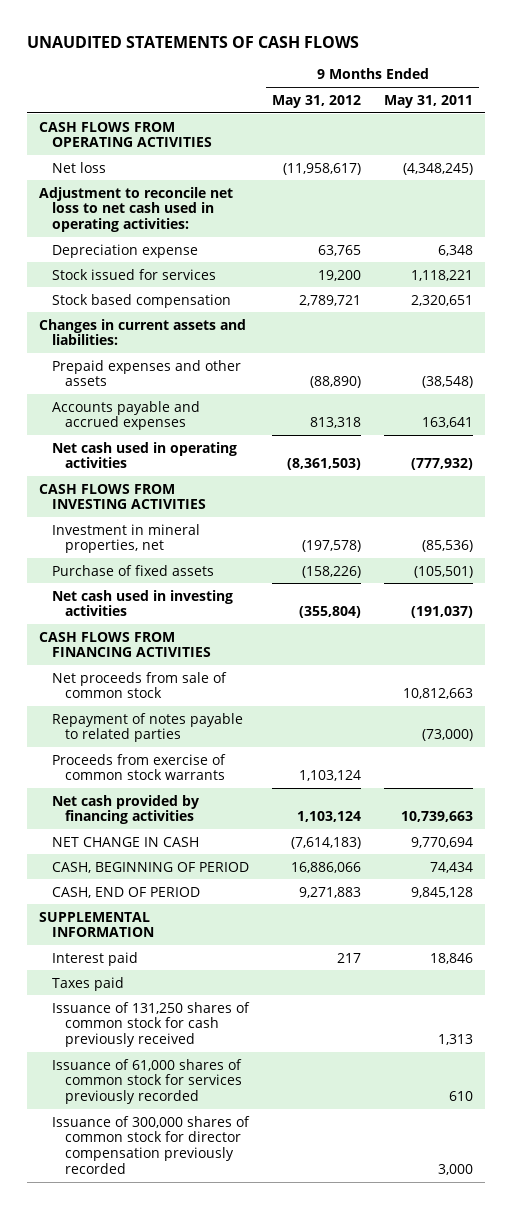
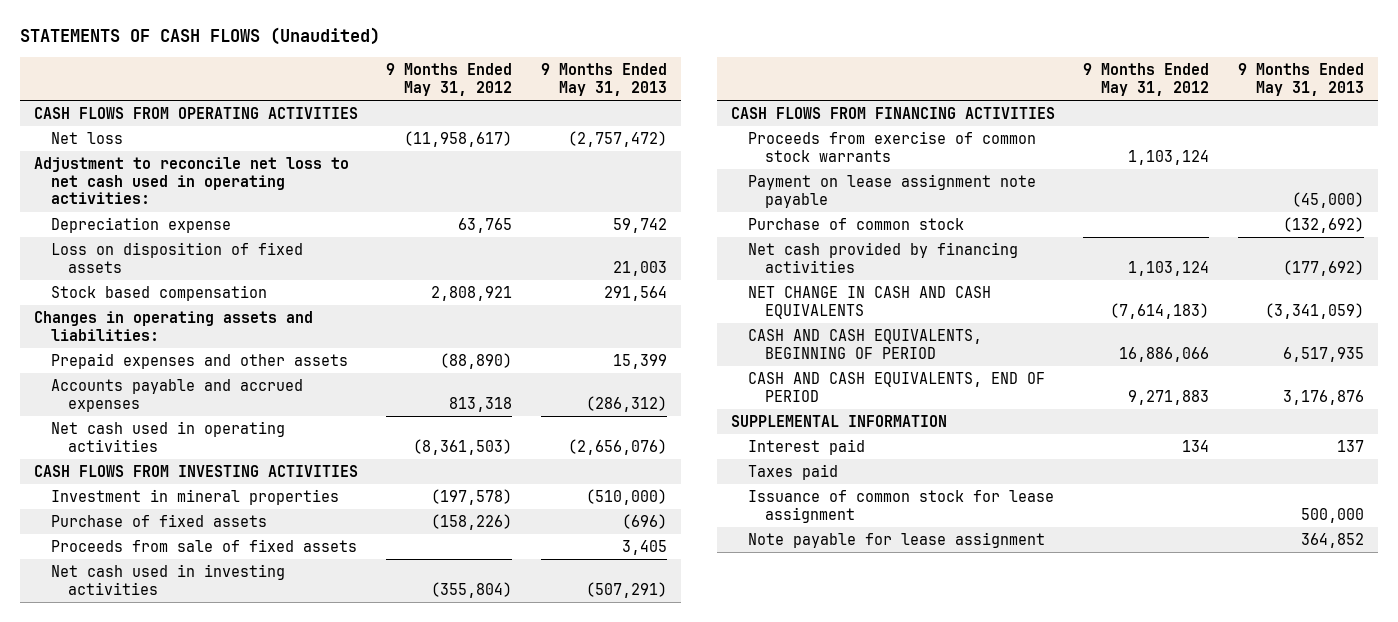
- UNAUDITED STATEMENTS OF CASH FLOWS
+ STATEMENTS OF CASH FLOWS (Unaudited)
- | 9 Months Ended May 31, 2012 | 9 Months Ended May 31, 2011
+ | 9 Months Ended May 31, 2012 | 9 Months Ended May 31, 2013
- Stock issued for services | 19,200 | 1,118,221
- Stock based compensation | 2,789,721 | 2,320,651
- Changes in current assets and liabilities:
+ Loss on disposition of fixed assets | | 21,003
+ Stock based compensation | 2,808,921 | 291,564
+ Changes in operating assets and liabilities:
- Investment in mineral properties, net | (197,578) | (85,536)
+ Investment in mineral properties | (197,578) | (510,000)
+ Proceeds from sale of fixed assets | | 3,405
- Net proceeds from sale of common stock | | 10,812,663
- Repayment of notes payable to related parties | | (73,000)
+ Payment on lease assignment note payable | | (45,000)
+ Purchase of common stock | | (132,692)
- NET CHANGE IN CASH | (7,614,183) | 9,770,694
- CASH, BEGINNING OF PERIOD | 16,886,066 | 74,434
- CASH, END OF PERIOD | 9,271,883 | 9,845,128
+ NET CHANGE IN CASH AND CASH EQUIVALENTS | (7,614,183) | (3,341,059)
+ CASH AND CASH EQUIVALENTS, BEGINNING OF PERIOD | 16,886,066 | 6,517,935
+ CASH AND CASH EQUIVALENTS, END OF PERIOD | 9,271,883 | 3,176,876
- Interest paid | 217 | 18,846
+ Interest paid | 134 | 137
- Issuance of 131,250 shares of common stock for cash previously received | | 1,313
- Issuance of 61,000 shares of common stock for services previously recorded | | 610
- Issuance of 300,000 shares of common stock for director compensation previously recorded | | 3,000
+ Issuance of common stock for lease assignment | | 500,000
+ Note payable for lease assignment | | 364,852

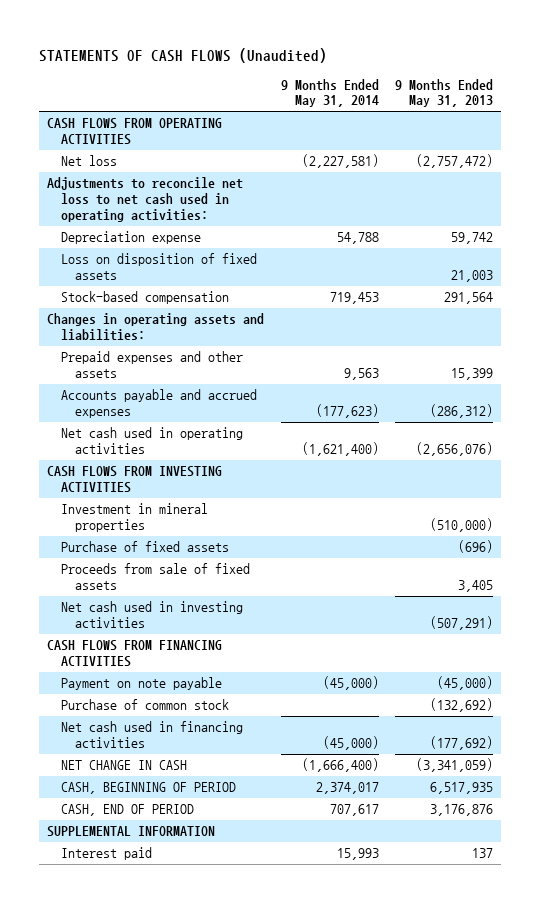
- | 9 Months Ended May 31, 2012 | 9 Months Ended May 31, 2013
+ | 9 Months Ended May 31, 2014 | 9 Months Ended May 31, 2013
- Adjustment to reconcile net loss to net cash used in operating activities:
+ Adjustments to reconcile net loss to net cash used in operating activities:
- Stock based compensation | 2,808,921 | 291,564
+ Stock-based compensation | 719,453 | 291,564
- Proceeds from exercise of common stock warrants | 1,103,124 |
- Payment on lease assignment note payable | | (45,000)
+ Payment on note payable | (45,000) | (45,000)
- Net cash provided by financing activities | 1,103,124 | (177,692)
- NET CHANGE IN CASH AND CASH EQUIVALENTS | (7,614,183) | (3,341,059)
- CASH AND CASH EQUIVALENTS, BEGINNING OF PERIOD | 16,886,066 | 6,517,935
- CASH AND CASH EQUIVALENTS, END OF PERIOD | 9,271,883 | 3,176,876
+ Net cash used in financing activities | (45,000) | (177,692)
+ NET CHANGE IN CASH | (1,666,400) | (3,341,059)
+ CASH, BEGINNING OF PERIOD | 2,374,017 | 6,517,935
+ CASH, END OF PERIOD | 707,617 | 3,176,876
- Taxes paid
- Issuance of common stock for lease assignment | | 500,000
- Note payable for lease assignment | | 364,852

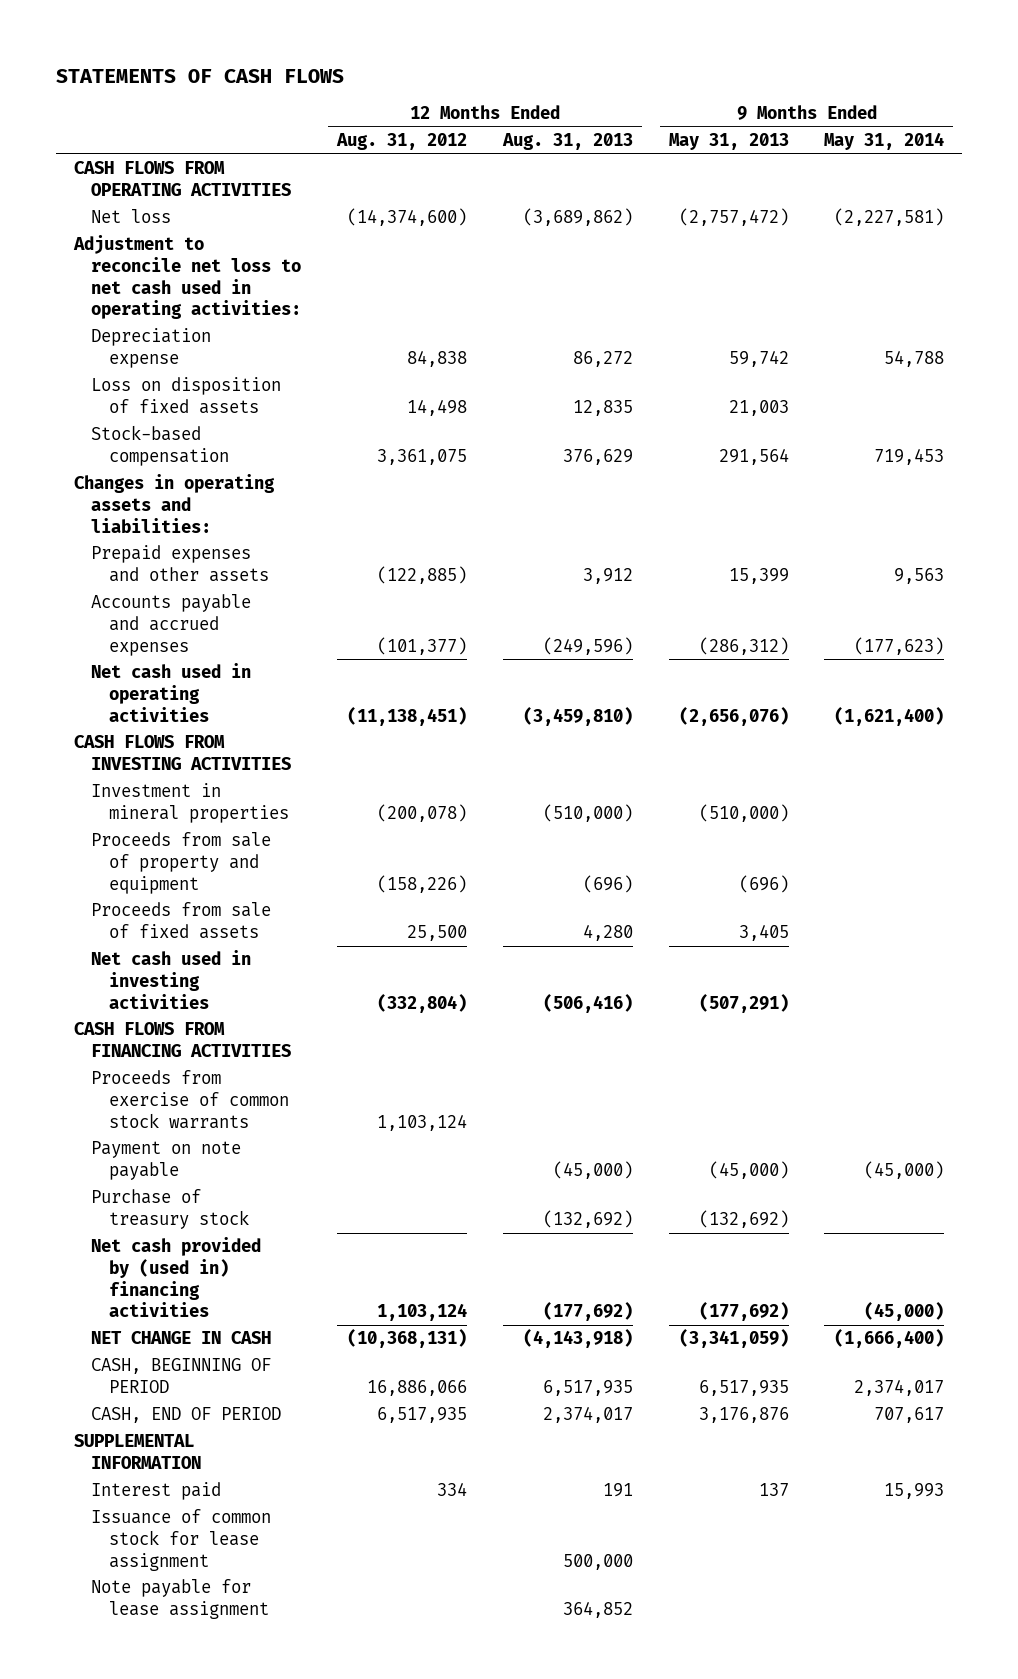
- STATEMENTS OF CASH FLOWS (Unaudited)
+ STATEMENTS OF CASH FLOWS
- | 9 Months Ended May 31, 2014 | 9 Months Ended May 31, 2013
+ | 12 Months Ended Aug. 31, 2012 | 12 Months Ended Aug. 31, 2013 | 9 Months Ended May 31, 2013 | 9 Months Ended May 31, 2014
- Adjustments to reconcile net loss to net cash used in operating activities:
+ Adjustment to reconcile net loss to net cash used in operating activities:
- Purchase of fixed assets | | (696)
+ Proceeds from sale of property and equipment | (158,226) | (696) | (696) |
+ Proceeds from exercise of common stock warrants | 1,103,124 | | |
- Purchase of common stock | | (132,692)
- Net cash used in financing activities | (45,000) | (177,692)
+ Purchase of treasury stock | | (132,692) | (132,692) |
+ Net cash provided by (used in) financing activities | 1,103,124 | (177,692) | (177,692) | (45,000)
+ Issuance of common stock for lease assignment | | 500,000 | |
+ Note payable for lease assignment | | 364,852 | |

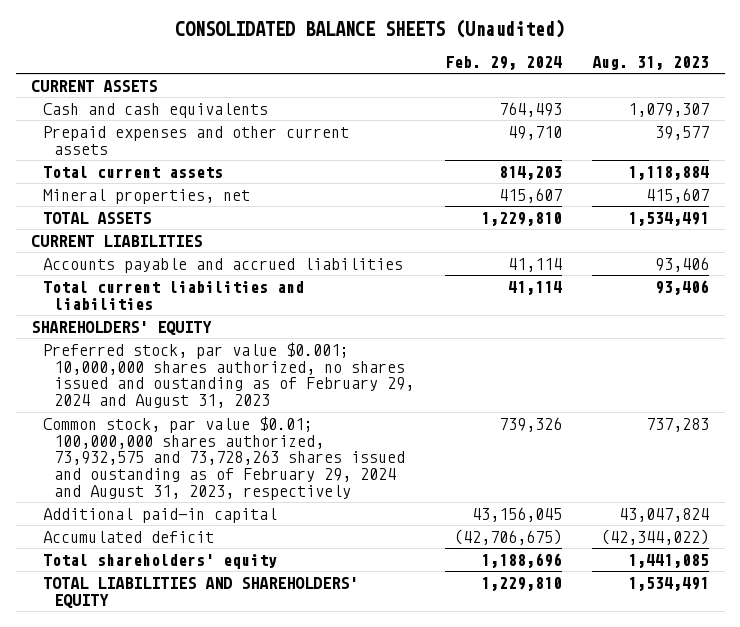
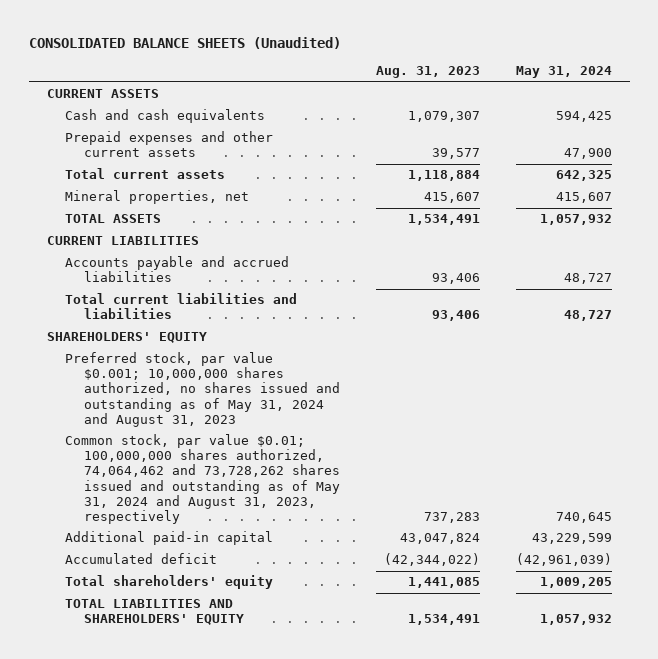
- | Feb. 29, 2024 | Aug. 31, 2023
+ | Aug. 31, 2023 | May 31, 2024
- Preferred stock, par value $0.001; 10,000,000 shares authorized, no shares issued and oustanding as of February 29, 2024 and August 31, 2023
- Common stock, par value $0.01; 100,000,000 shares authorized, 73,932,575 and 73,728,263 shares issued and oustanding as of February 29, 2024 and August 31, 2023, respectively | 739,326 | 737,283
+ Preferred stock, par value $0.001; 10,000,000 shares authorized, no shares issued and outstanding as of May 31, 2024 and August 31, 2023
+ Common stock, par value $0.01; 100,000,000 shares authorized, 74,064,462 and 73,728,262 shares issued and outstanding as of May 31, 2024 and August 31, 2023, respectively | 737,283 | 740,645

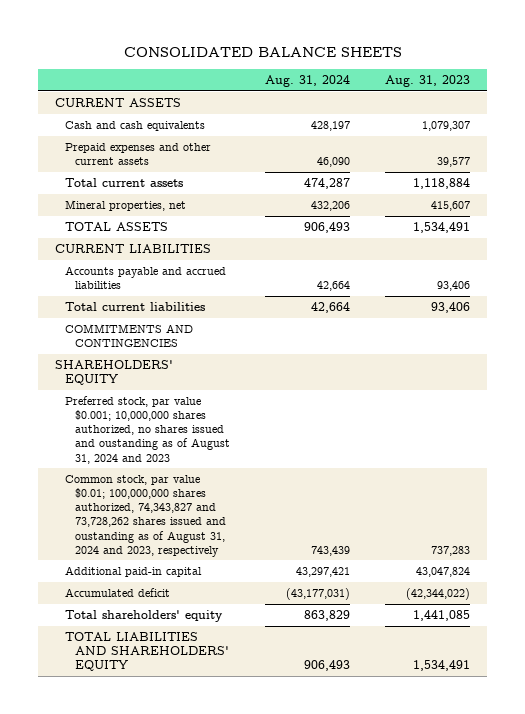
- CONSOLIDATED BALANCE SHEETS (Unaudited)
+ CONSOLIDATED BALANCE SHEETS
- | Aug. 31, 2023 | May 31, 2024
+ | Aug. 31, 2024 | Aug. 31, 2023
- Total current liabilities and liabilities | 93,406 | 48,727
+ Total current liabilities | 42,664 | 93,406
+ COMMITMENTS AND CONTINGENCIES
- Preferred stock, par value $0.001; 10,000,000 shares authorized, no shares issued and outstanding as of May 31, 2024 and August 31, 2023
- Common stock, par value $0.01; 100,000,000 shares authorized, 74,064,462 and 73,728,262 shares issued and outstanding as of May 31, 2024 and August 31, 2023, respectively | 737,283 | 740,645
+ Preferred stock, par value $0.001; 10,000,000 shares authorized, no shares issued and oustanding as of August 31, 2024 and 2023
+ Common stock, par value $0.01; 100,000,000 shares authorized, 74,343,827 and 73,728,262 shares issued and oustanding as of August 31, 2024 and 2023, respectively | 743,439 | 737,283

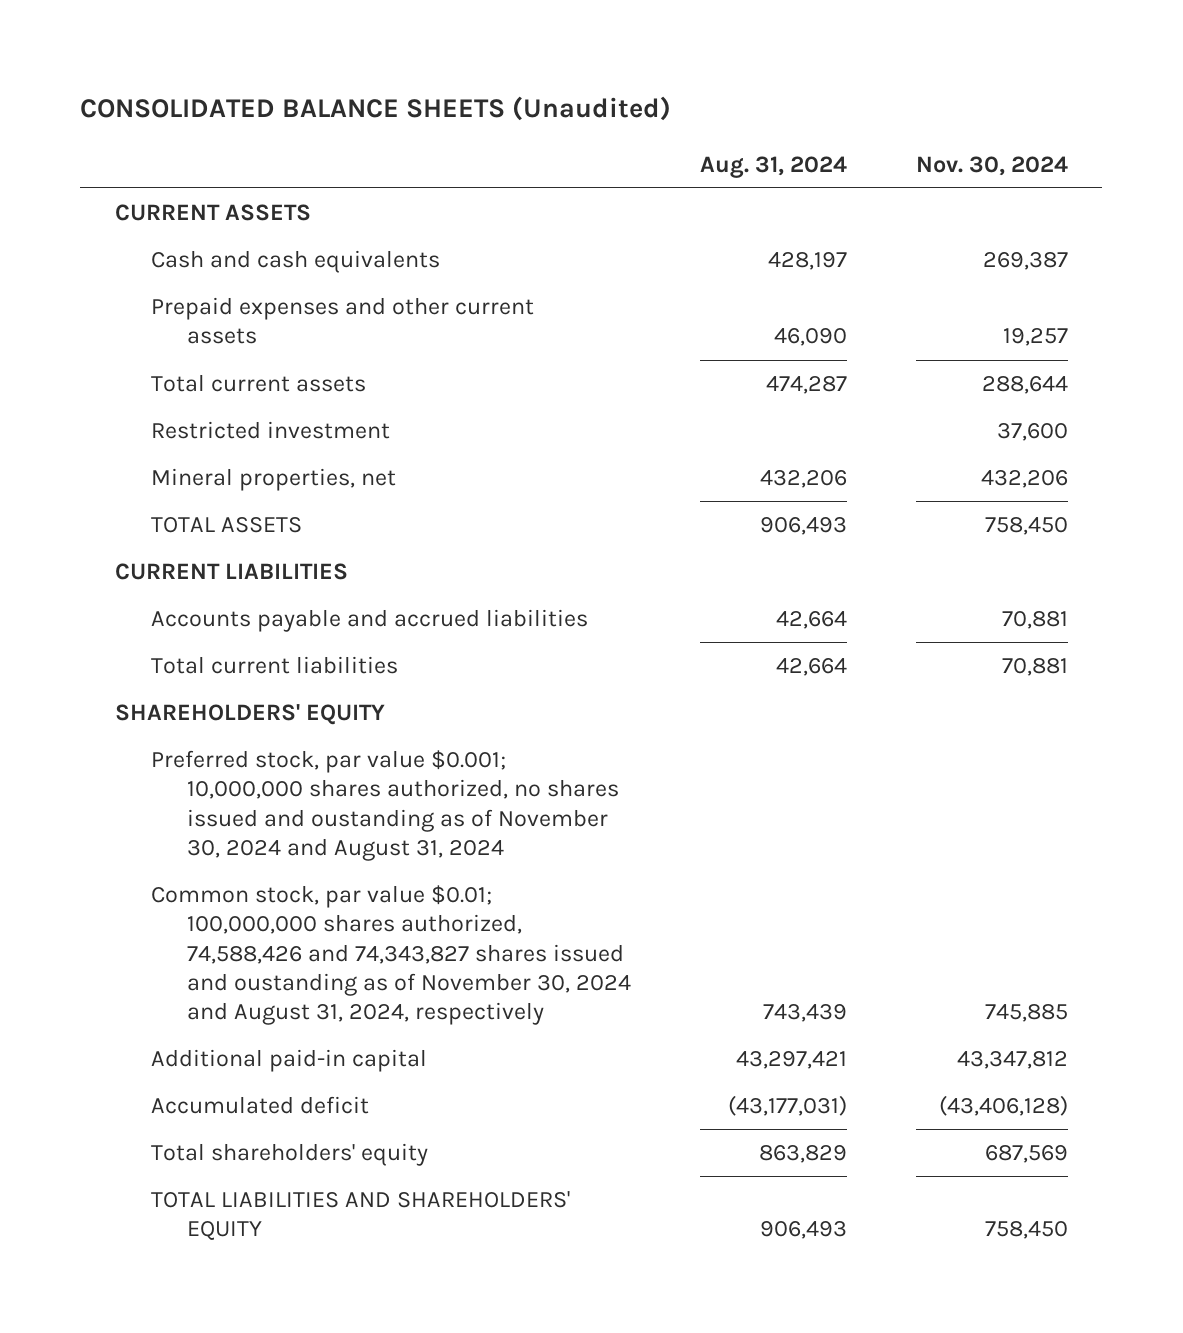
- CONSOLIDATED BALANCE SHEETS
+ CONSOLIDATED BALANCE SHEETS (Unaudited)
- | Aug. 31, 2024 | Aug. 31, 2023
+ | Aug. 31, 2024 | Nov. 30, 2024
+ Restricted investment | | 37,600
- COMMITMENTS AND CONTINGENCIES
- Preferred stock, par value $0.001; 10,000,000 shares authorized, no shares issued and oustanding as of August 31, 2024 and 2023
- Common stock, par value $0.01; 100,000,000 shares authorized, 74,343,827 and 73,728,262 shares issued and oustanding as of August 31, 2024 and 2023, respectively | 743,439 | 737,283
+ Preferred stock, par value $0.001; 10,000,000 shares authorized, no shares issued and oustanding as of November 30, 2024 and August 31, 2024
+ Common stock, par value $0.01; 100,000,000 shares authorized, 74,588,426 and 74,343,827 shares issued and oustanding as of November 30, 2024 and August 31, 2024, respectively | 743,439 | 745,885

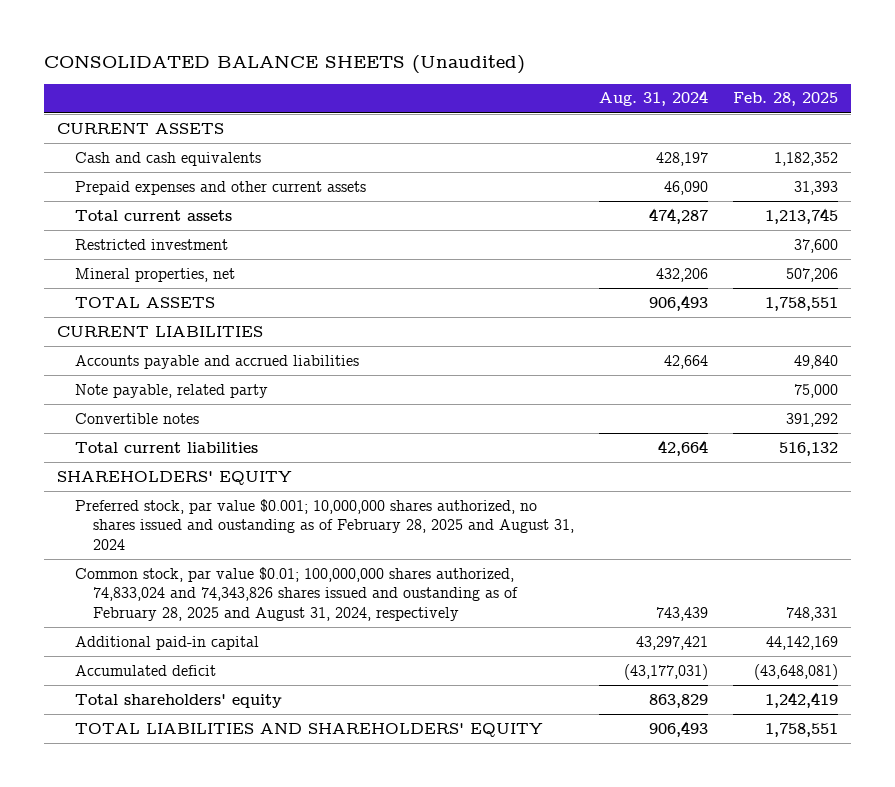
- | Aug. 31, 2024 | Nov. 30, 2024
+ | Aug. 31, 2024 | Feb. 28, 2025
+ Note payable, related party | | 75,000
+ Convertible notes | | 391,292
- Preferred stock, par value $0.001; 10,000,000 shares authorized, no shares issued and oustanding as of November 30, 2024 and August 31, 2024
- Common stock, par value $0.01; 100,000,000 shares authorized, 74,588,426 and 74,343,827 shares issued and oustanding as of November 30, 2024 and August 31, 2024, respectively | 743,439 | 745,885
+ Preferred stock, par value $0.001; 10,000,000 shares authorized, no shares issued and oustanding as of February 28, 2025 and August 31, 2024
+ Common stock, par value $0.01; 100,000,000 shares authorized, 74,833,024 and 74,343,826 shares issued and oustanding as of February 28, 2025 and August 31, 2024, respectively | 743,439 | 748,331

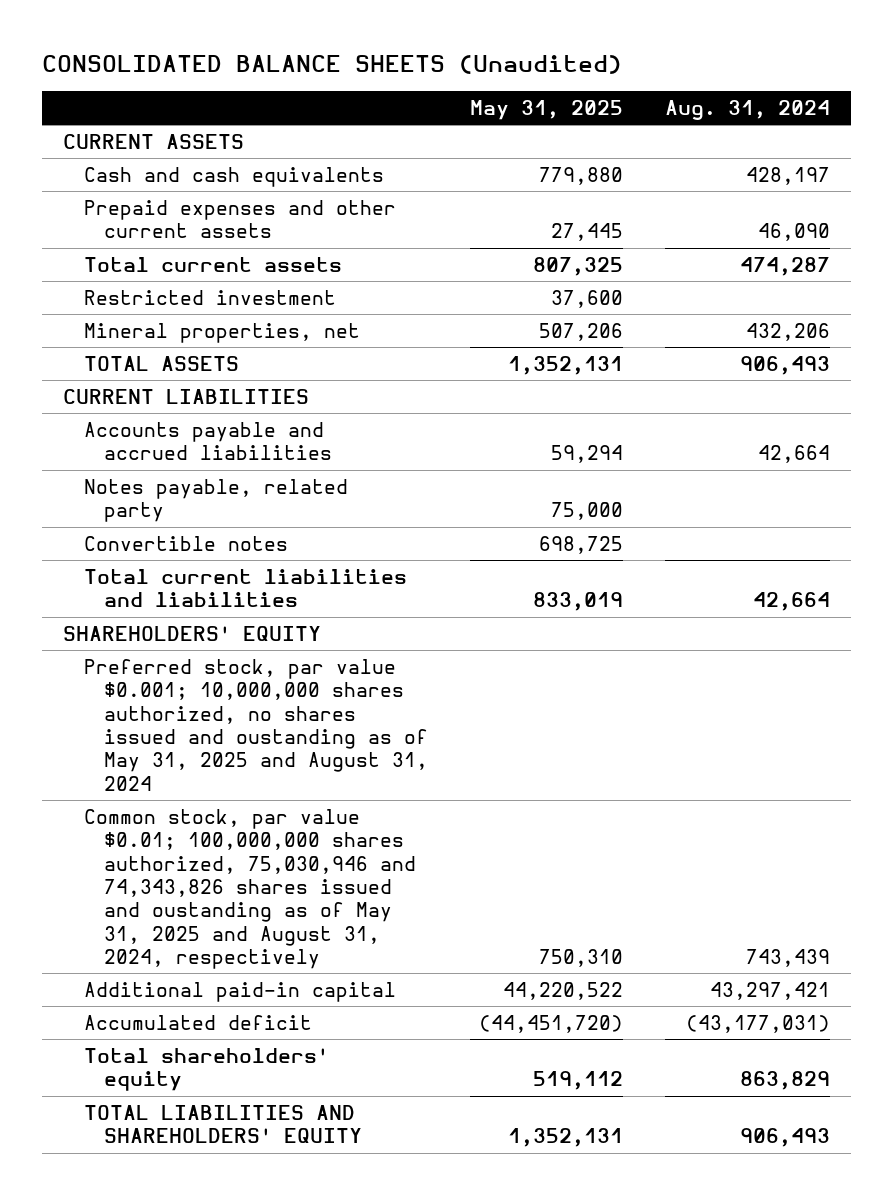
- | Aug. 31, 2024 | Feb. 28, 2025
+ | May 31, 2025 | Aug. 31, 2024
- Note payable, related party | | 75,000
+ Notes payable, related party | 75,000 |
- Total current liabilities | 42,664 | 516,132
+ Total current liabilities and liabilities | 833,019 | 42,664
- Preferred stock, par value $0.001; 10,000,000 shares authorized, no shares issued and oustanding as of February 28, 2025 and August 31, 2024
- Common stock, par value $0.01; 100,000,000 shares authorized, 74,833,024 and 74,343,826 shares issued and oustanding as of February 28, 2025 and August 31, 2024, respectively | 743,439 | 748,331
+ Preferred stock, par value $0.001; 10,000,000 shares authorized, no shares issued and oustanding as of May 31, 2025 and August 31, 2024
+ Common stock, par value $0.01; 100,000,000 shares authorized, 75,030,946 and 74,343,826 shares issued and oustanding as of May 31, 2025 and August 31, 2024, respectively | 750,310 | 743,439

